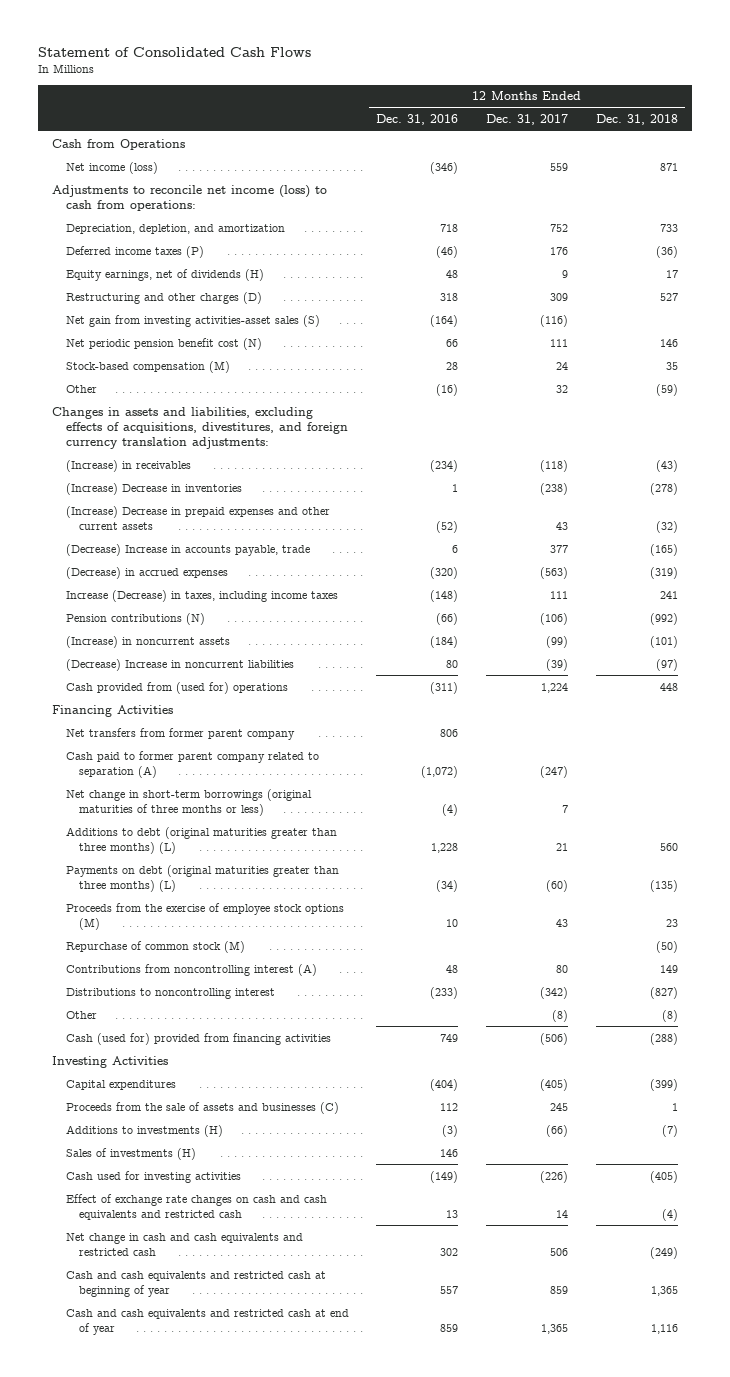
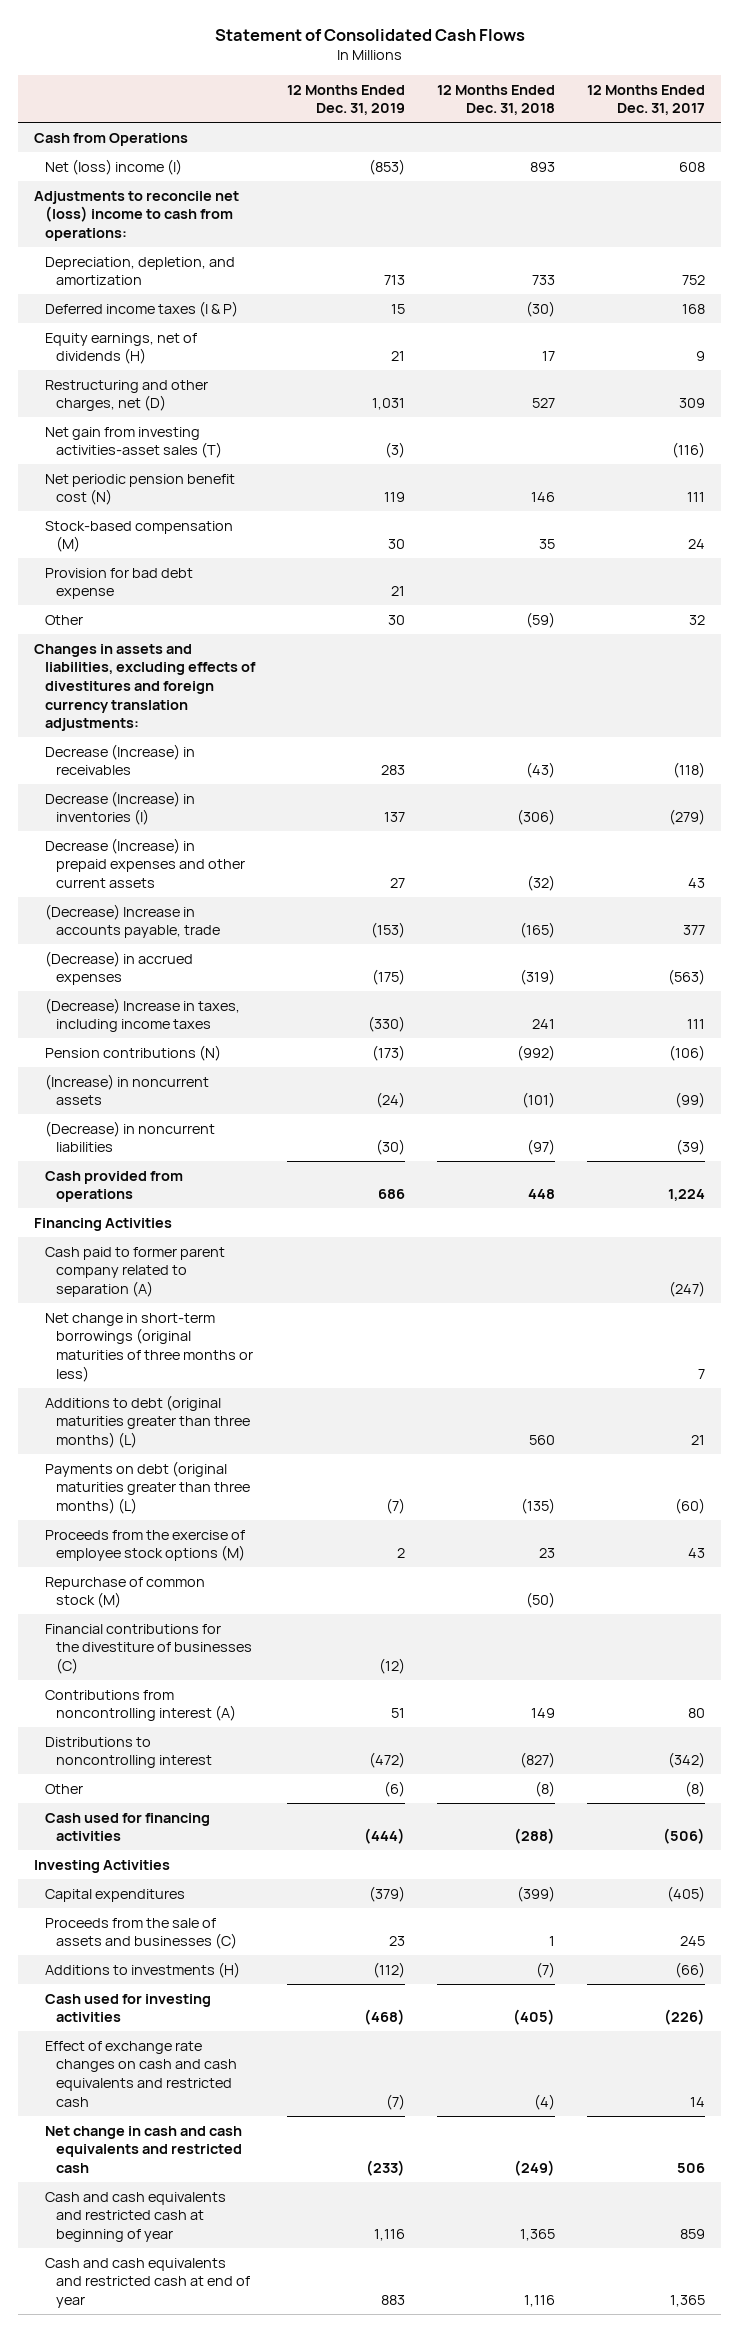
- | 12 Months Ended Dec. 31, 2016 | 12 Months Ended Dec. 31, 2017 | 12 Months Ended Dec. 31, 2018
+ | 12 Months Ended Dec. 31, 2019 | 12 Months Ended Dec. 31, 2018 | 12 Months Ended Dec. 31, 2017
- Net income (loss) | (346) | 559 | 871
- Adjustments to reconcile net income (loss) to cash from operations:
+ Net (loss) income (I) | (853) | 893 | 608
+ Adjustments to reconcile net (loss) income to cash from operations:
- Deferred income taxes (P) | (46) | 176 | (36)
+ Deferred income taxes (I & P) | 15 | (30) | 168
- Restructuring and other charges (D) | 318 | 309 | 527
- Net gain from investing activities-asset sales (S) | (164) | (116) |
+ Restructuring and other charges, net (D) | 1,031 | 527 | 309
+ Net gain from investing activities-asset sales (T) | (3) | | (116)
+ Provision for bad debt expense | 21 | |
- Changes in assets and liabilities, excluding effects of acquisitions, divestitures, and foreign currency translation adjustments:
- (Increase) in receivables | (234) | (118) | (43)
- (Increase) Decrease in inventories | 1 | (238) | (278)
- (Increase) Decrease in prepaid expenses and other current assets | (52) | 43 | (32)
+ Changes in assets and liabilities, excluding effects of divestitures and foreign currency translation adjustments:
+ Decrease (Increase) in receivables | 283 | (43) | (118)
+ Decrease (Increase) in inventories (I) | 137 | (306) | (279)
+ Decrease (Increase) in prepaid expenses and other current assets | 27 | (32) | 43
- Increase (Decrease) in taxes, including income taxes | (148) | 111 | 241
+ (Decrease) Increase in taxes, including income taxes | (330) | 241 | 111
- (Decrease) Increase in noncurrent liabilities | 80 | (39) | (97)
- Cash provided from (used for) operations | (311) | 1,224 | 448
+ (Decrease) in noncurrent liabilities | (30) | (97) | (39)
+ Cash provided from operations | 686 | 448 | 1,224
- Net transfers from former parent company | 806 | |
+ Financial contributions for the divestiture of businesses (C) | (12) | |
- Cash (used for) provided from financing activities | 749 | (506) | (288)
+ Cash used for financing activities | (444) | (288) | (506)
- Sales of investments (H) | 146 | |

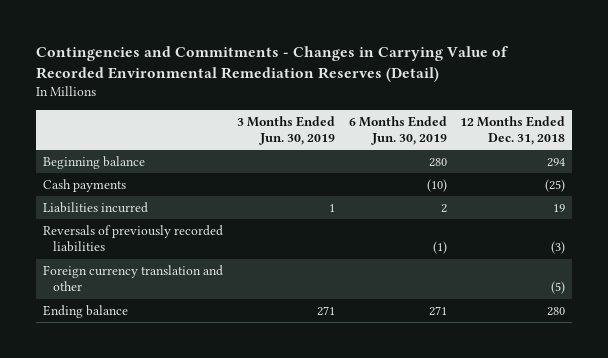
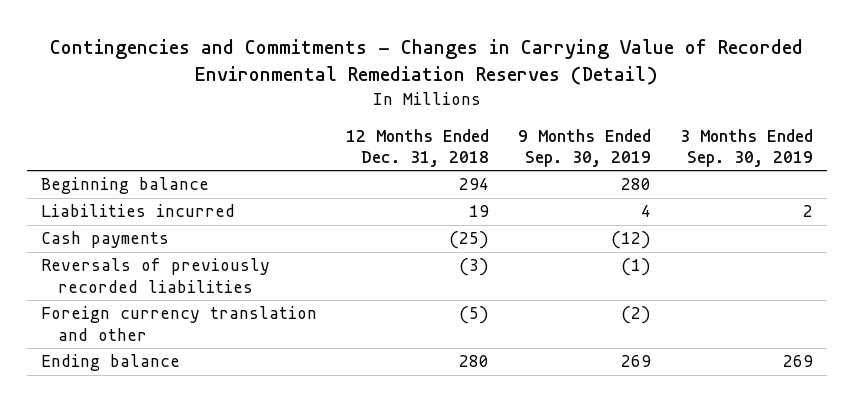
- | 3 Months Ended Jun. 30, 2019 | 6 Months Ended Jun. 30, 2019 | 12 Months Ended Dec. 31, 2018
+ | 12 Months Ended Dec. 31, 2018 | 9 Months Ended Sep. 30, 2019 | 3 Months Ended Sep. 30, 2019
moved down: Cash payments | (25) | (12) |

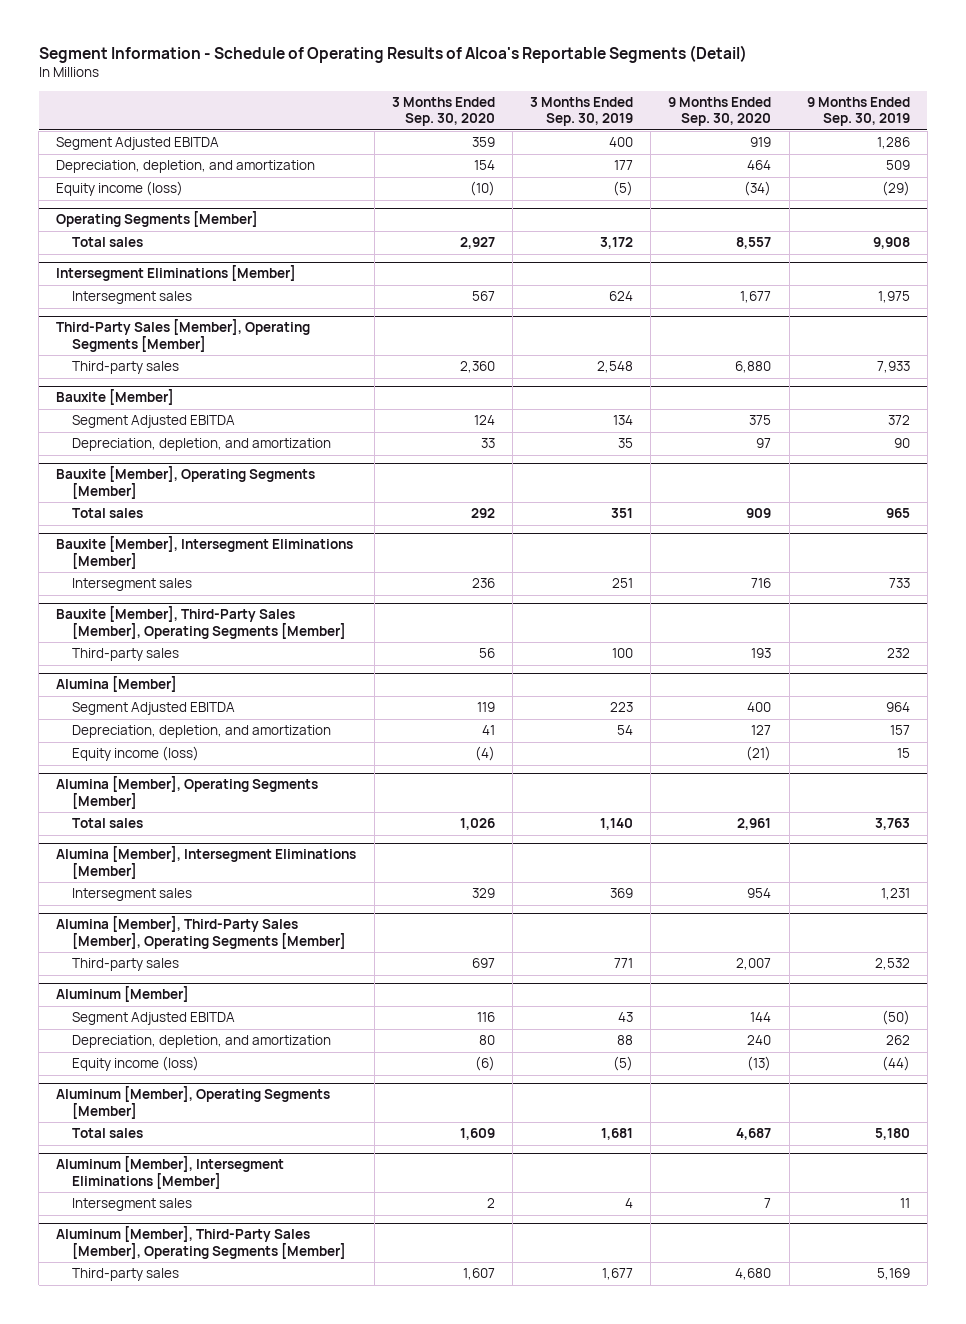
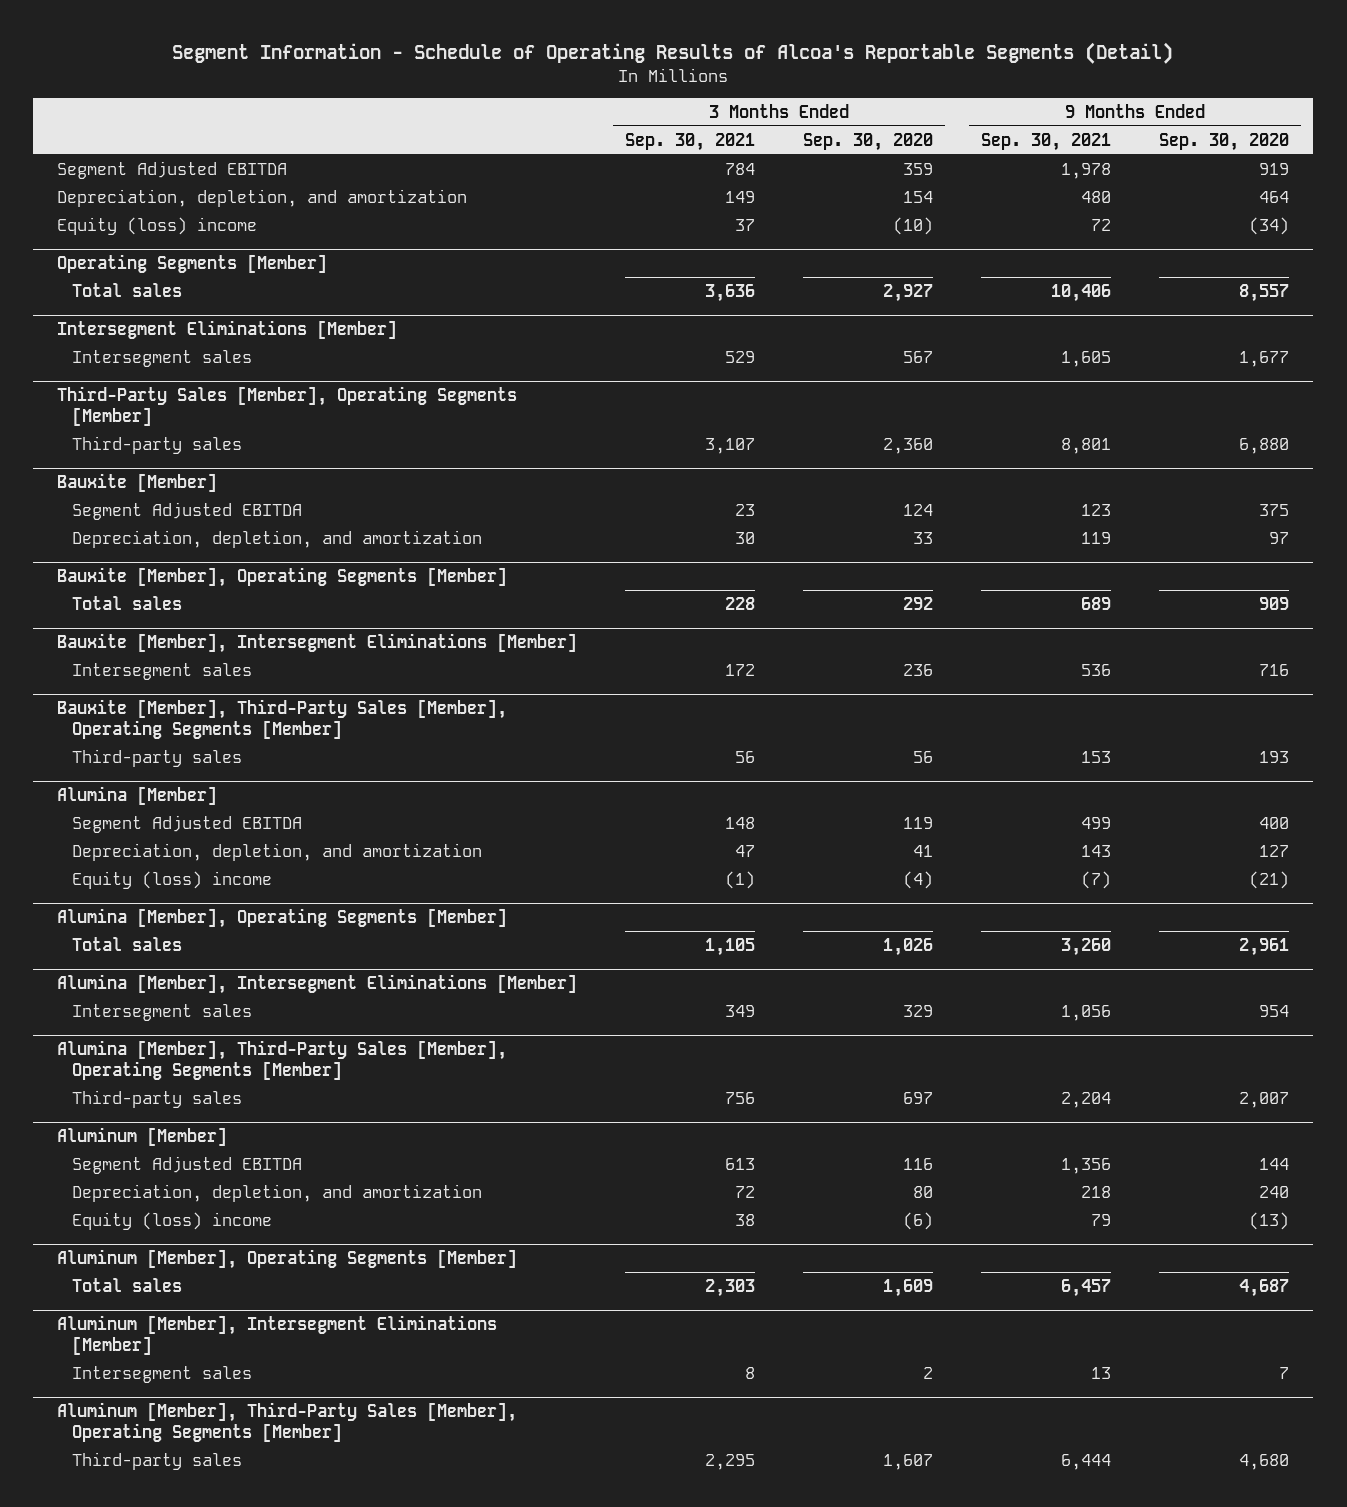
- | 3 Months Ended Sep. 30, 2020 | 3 Months Ended Sep. 30, 2019 | 9 Months Ended Sep. 30, 2020 | 9 Months Ended Sep. 30, 2019
+ | 3 Months Ended Sep. 30, 2021 | 3 Months Ended Sep. 30, 2020 | 9 Months Ended Sep. 30, 2021 | 9 Months Ended Sep. 30, 2020
- Equity income (loss) | (10) | (5) | (34) | (29)
+ Equity (loss) income | 37 | (10) | 72 | (34)
@ Alumina [Member]
- Equity income (loss) | (4) | | (21) | 15
+ Equity (loss) income | (1) | (4) | (7) | (21)
@ Aluminum [Member]
- Equity income (loss) | (6) | (5) | (13) | (44)
+ Equity (loss) income | 38 | (6) | 79 | (13)

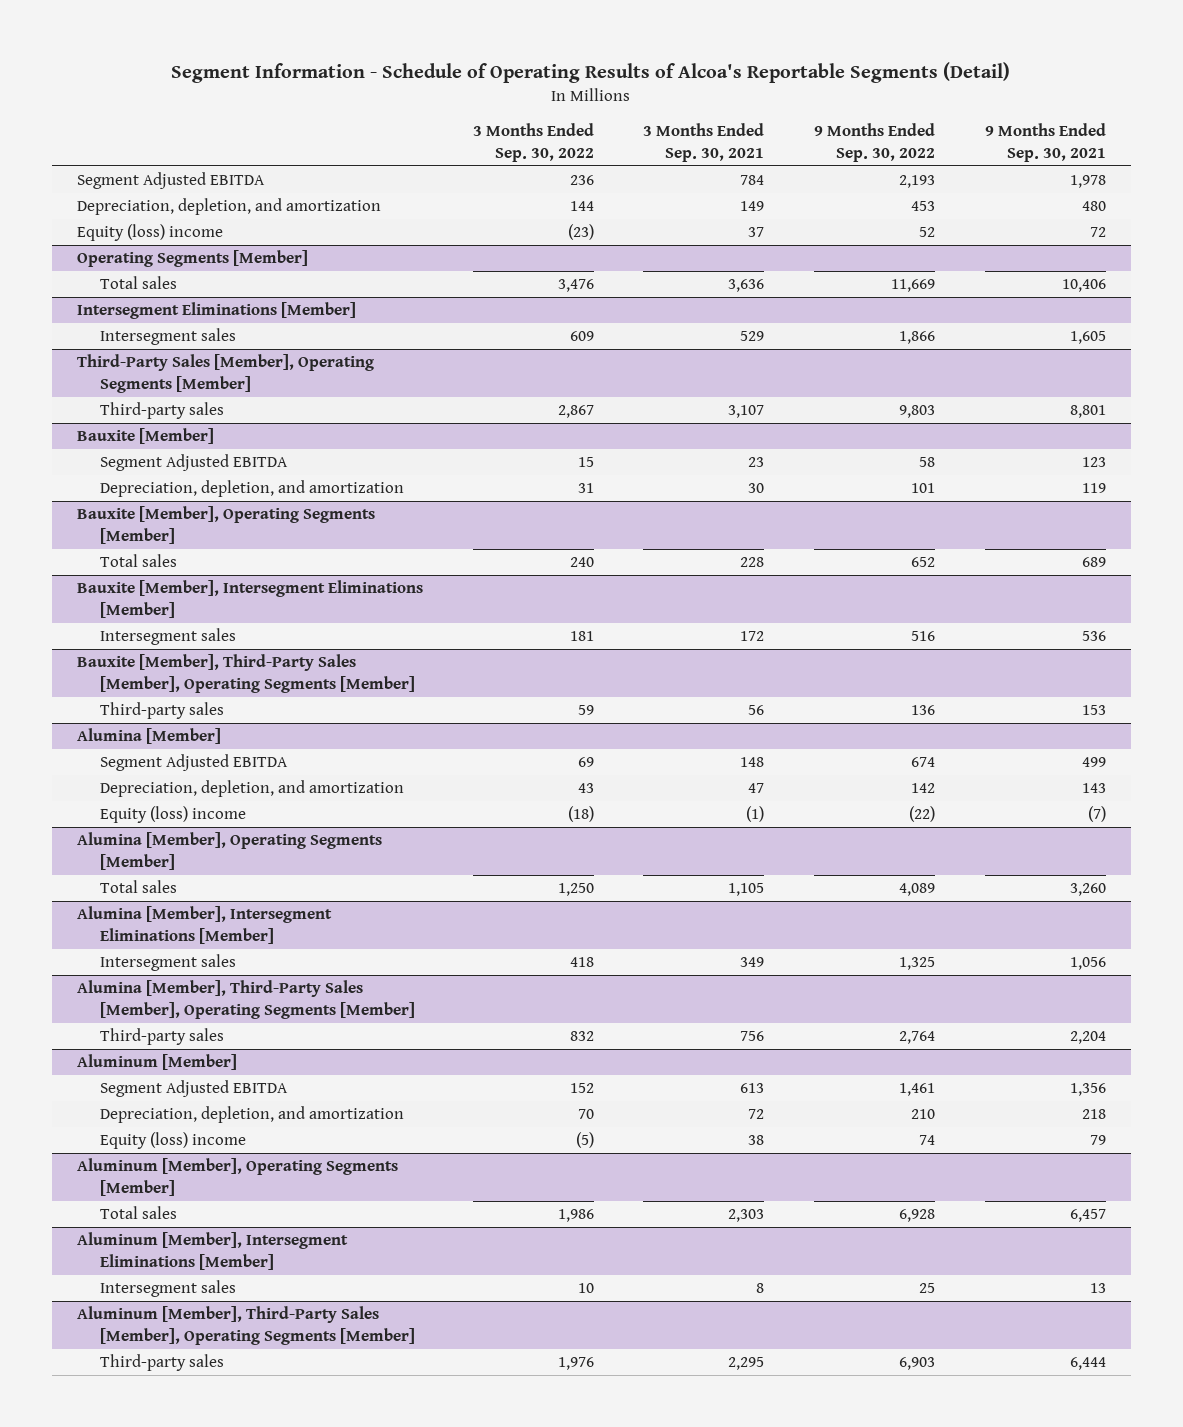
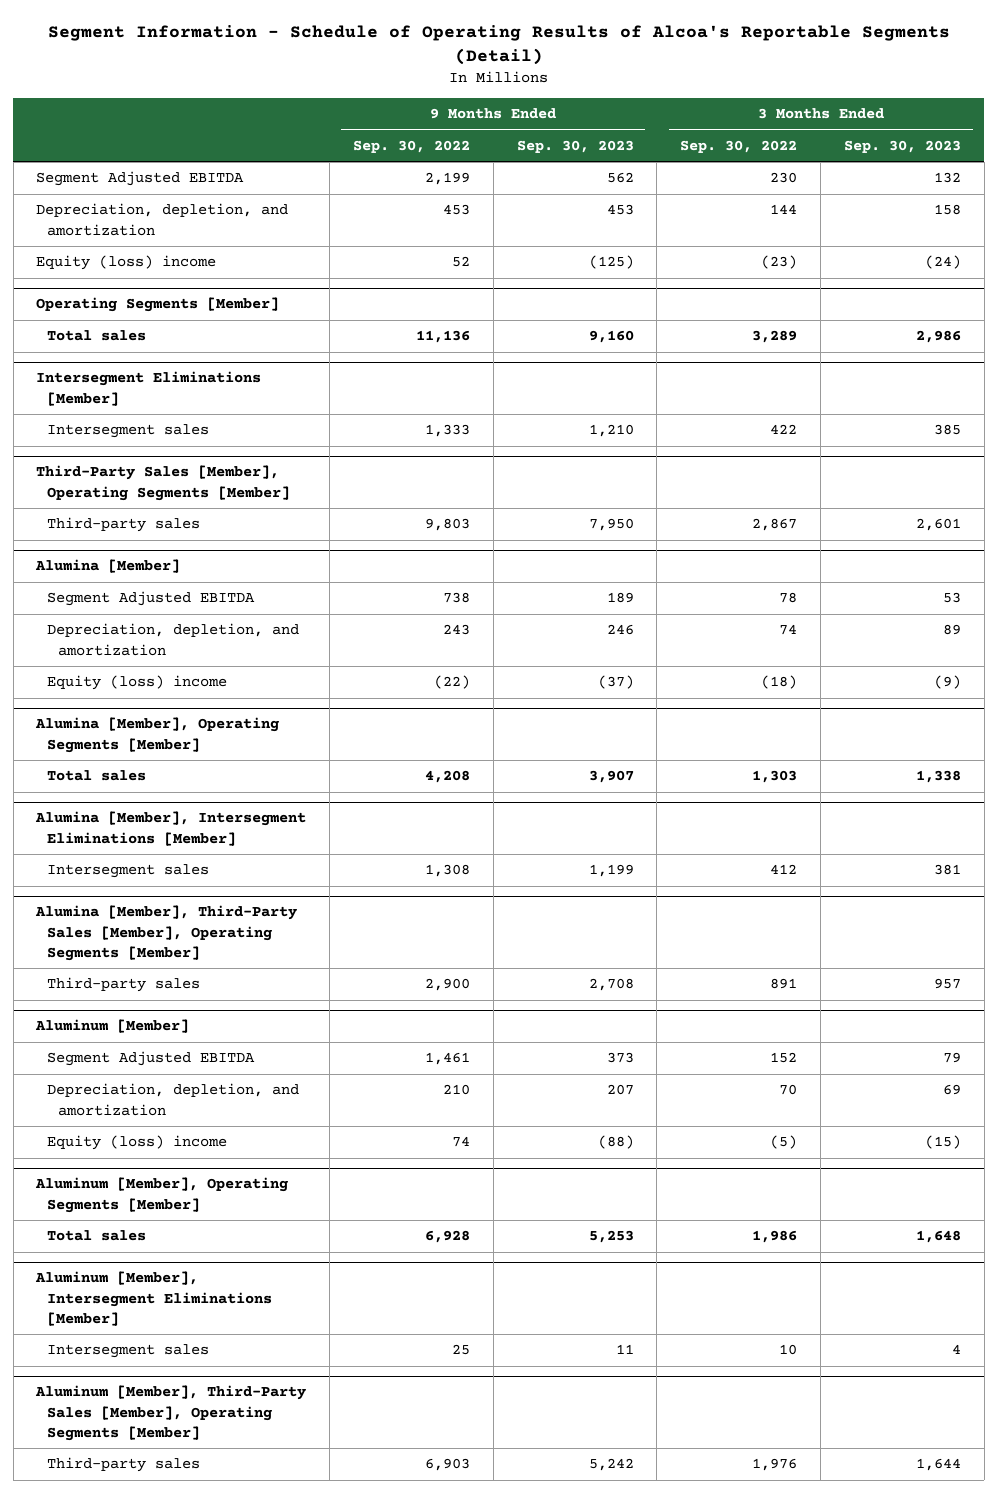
- | 3 Months Ended Sep. 30, 2022 | 3 Months Ended Sep. 30, 2021 | 9 Months Ended Sep. 30, 2022 | 9 Months Ended Sep. 30, 2021
+ | 9 Months Ended Sep. 30, 2022 | 9 Months Ended Sep. 30, 2023 | 3 Months Ended Sep. 30, 2022 | 3 Months Ended Sep. 30, 2023
- Segment Adjusted EBITDA | 236 | 784 | 2,193 | 1,978
+ Segment Adjusted EBITDA | 2,199 | 562 | 230 | 132
@ Operating Segments [Member]
- Total sales | 3,476 | 3,636 | 11,669 | 10,406
+ Total sales | 11,136 | 9,160 | 3,289 | 2,986
@ Intersegment Eliminations [Member]
- Intersegment sales | 609 | 529 | 1,866 | 1,605
+ Intersegment sales | 1,333 | 1,210 | 422 | 385
- Bauxite [Member]
- Segment Adjusted EBITDA | 15 | 23 | 58 | 123
- Depreciation, depletion, and amortization | 31 | 30 | 101 | 119
- Bauxite [Member], Operating Segments [Member]
- Total sales | 240 | 228 | 652 | 689
- Bauxite [Member], Intersegment Eliminations [Member]
- Intersegment sales | 181 | 172 | 516 | 536
- Bauxite [Member], Third-Party Sales [Member], Operating Segments [Member]
- Third-party sales | 59 | 56 | 136 | 153
@ Alumina [Member]
- Segment Adjusted EBITDA | 69 | 148 | 674 | 499
- Depreciation, depletion, and amortization | 43 | 47 | 142 | 143
+ Segment Adjusted EBITDA | 738 | 189 | 78 | 53
+ Depreciation, depletion, and amortization | 243 | 246 | 74 | 89
@ Alumina [Member], Operating Segments [Member]
- Total sales | 1,250 | 1,105 | 4,089 | 3,260
+ Total sales | 4,208 | 3,907 | 1,303 | 1,338
@ Alumina [Member], Intersegment Eliminations [Member]
- Intersegment sales | 418 | 349 | 1,325 | 1,056
+ Intersegment sales | 1,308 | 1,199 | 412 | 381
@ Alumina [Member], Third-Party Sales [Member], Operating Segments [Member]
- Third-party sales | 832 | 756 | 2,764 | 2,204
+ Third-party sales | 2,900 | 2,708 | 891 | 957

